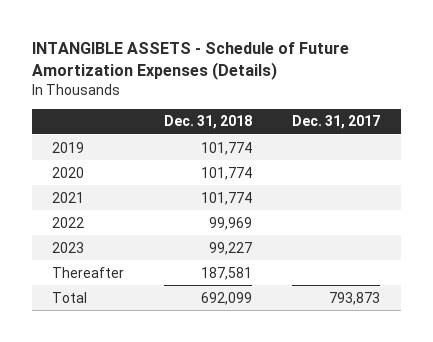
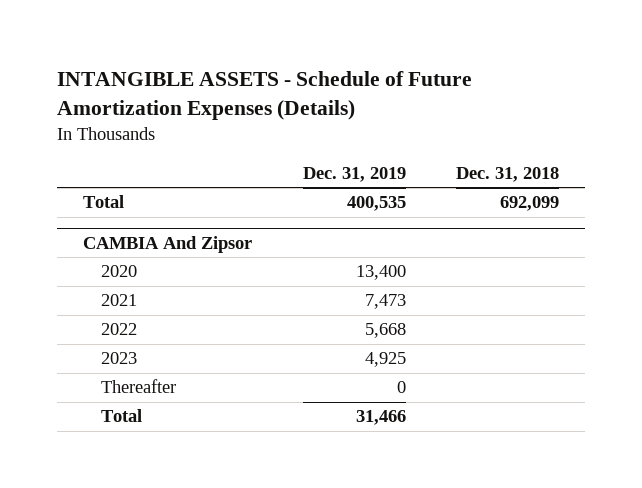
- | Dec. 31, 2018 | Dec. 31, 2017
+ | Dec. 31, 2019 | Dec. 31, 2018
- 2019 | 101,774 |
- 2020 | 101,774 |
- 2021 | 101,774 |
- 2022 | 99,969 |
- 2023 | 99,227 |
- Thereafter | 187,581 |
+ CAMBIA And Zipsor
+ 2020 | 13,400 |
+ 2021 | 7,473 |
+ 2022 | 5,668 |
+ 2023 | 4,925 |
+ Thereafter | 0 |
+ Total | 31,466 |

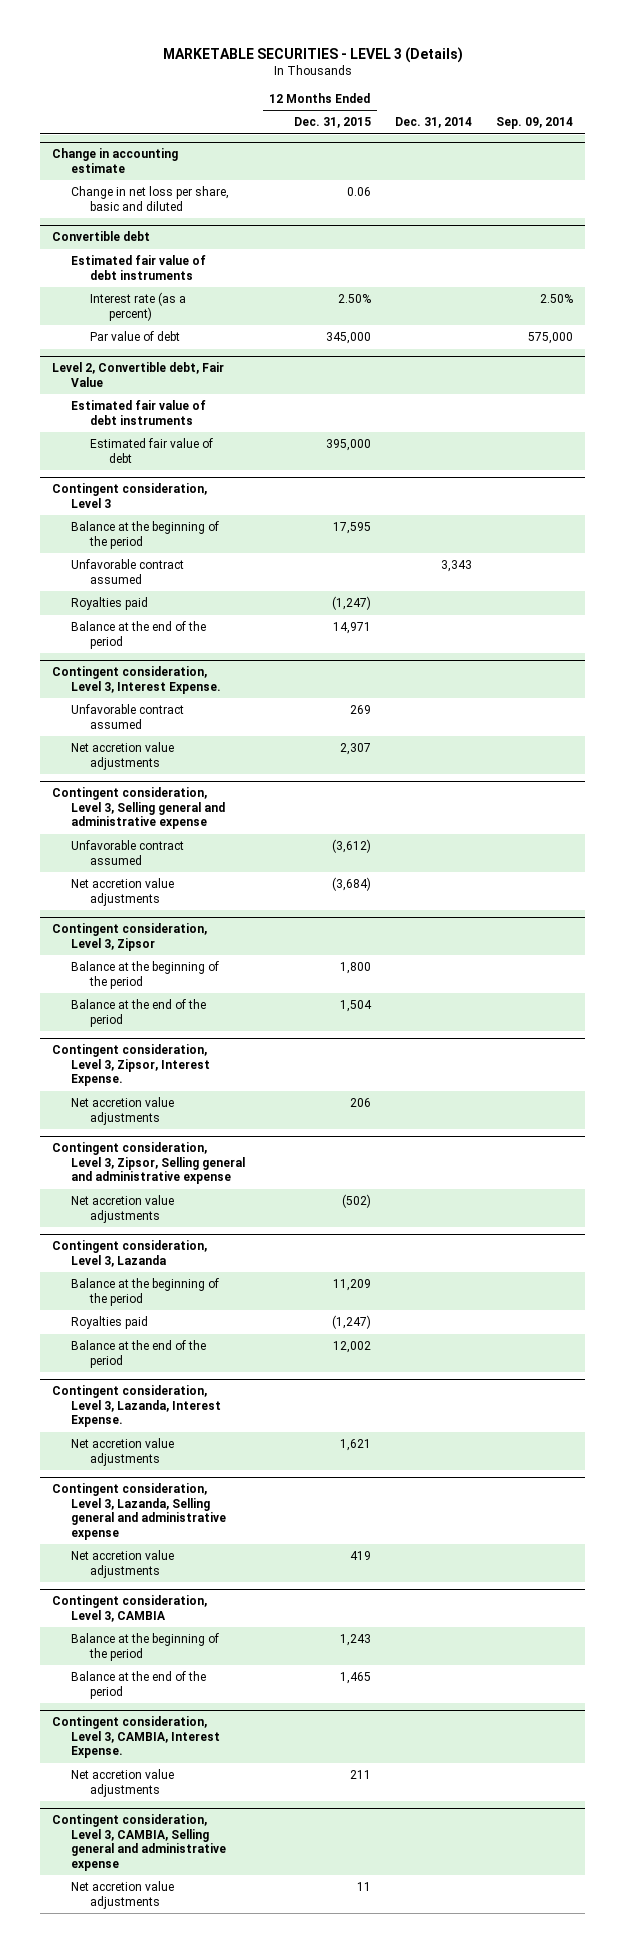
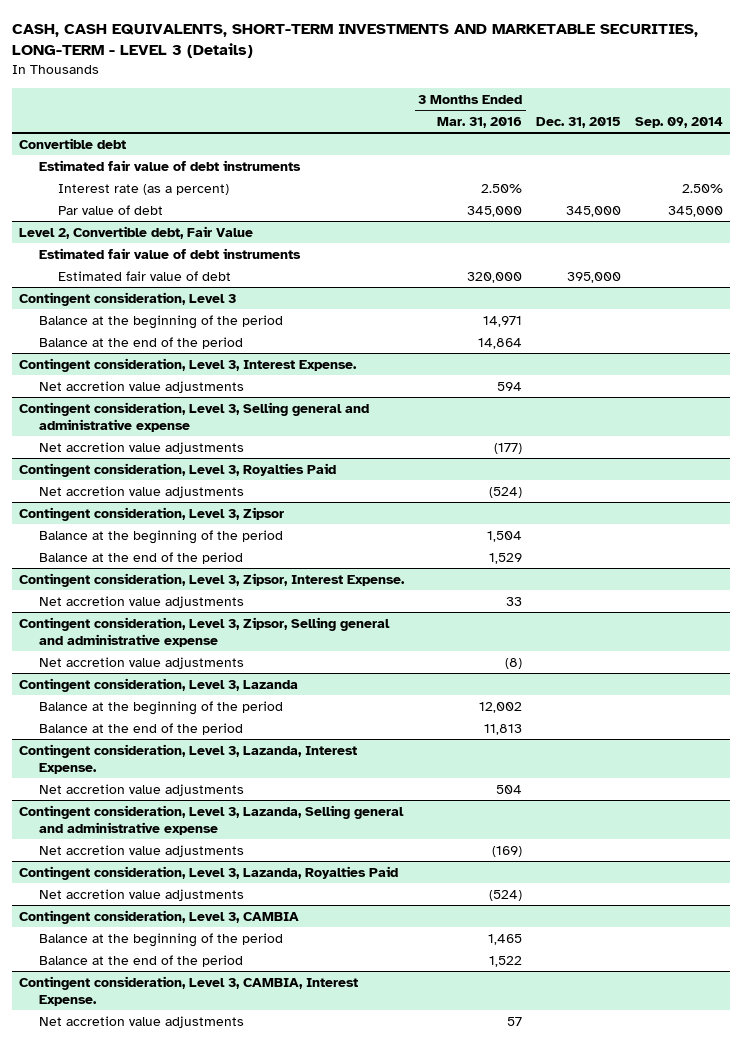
- MARKETABLE SECURITIES - LEVEL 3 (Details)
+ CASH, CASH EQUIVALENTS, SHORT-TERM INVESTMENTS AND MARKETABLE SECURITIES, LONG-TERM - LEVEL 3 (Details)
- | 12 Months Ended Dec. 31, 2015 | Dec. 31, 2014 | Sep. 09, 2014
+ | 3 Months Ended Mar. 31, 2016 | Dec. 31, 2015 | Sep. 09, 2014
- Change in accounting estimate
- Change in net loss per share, basic and diluted | 0.06 | |
@ Convertible debt
- Par value of debt | 345,000 | | 575,000
+ Par value of debt | 345,000 | 345,000 | 345,000
@ Contingent consideration, Level 3
- Unfavorable contract assumed | | 3,343 |
- Royalties paid | (1,247) | |
@ Contingent consideration, Level 3, Interest Expense.
- Unfavorable contract assumed | 269 | |
@ Contingent consideration, Level 3, Selling general and administrative expense
- Unfavorable contract assumed | (3,612) | |
+ Contingent consideration, Level 3, Royalties Paid
+ Net accretion value adjustments | (524) | |
@ Contingent consideration, Level 3, Lazanda
- Royalties paid | (1,247) | |
+ Contingent consideration, Level 3, Lazanda, Royalties Paid
+ Net accretion value adjustments | (524) | |
- Contingent consideration, Level 3, CAMBIA, Selling general and administrative expense
- Net accretion value adjustments | 11 | |

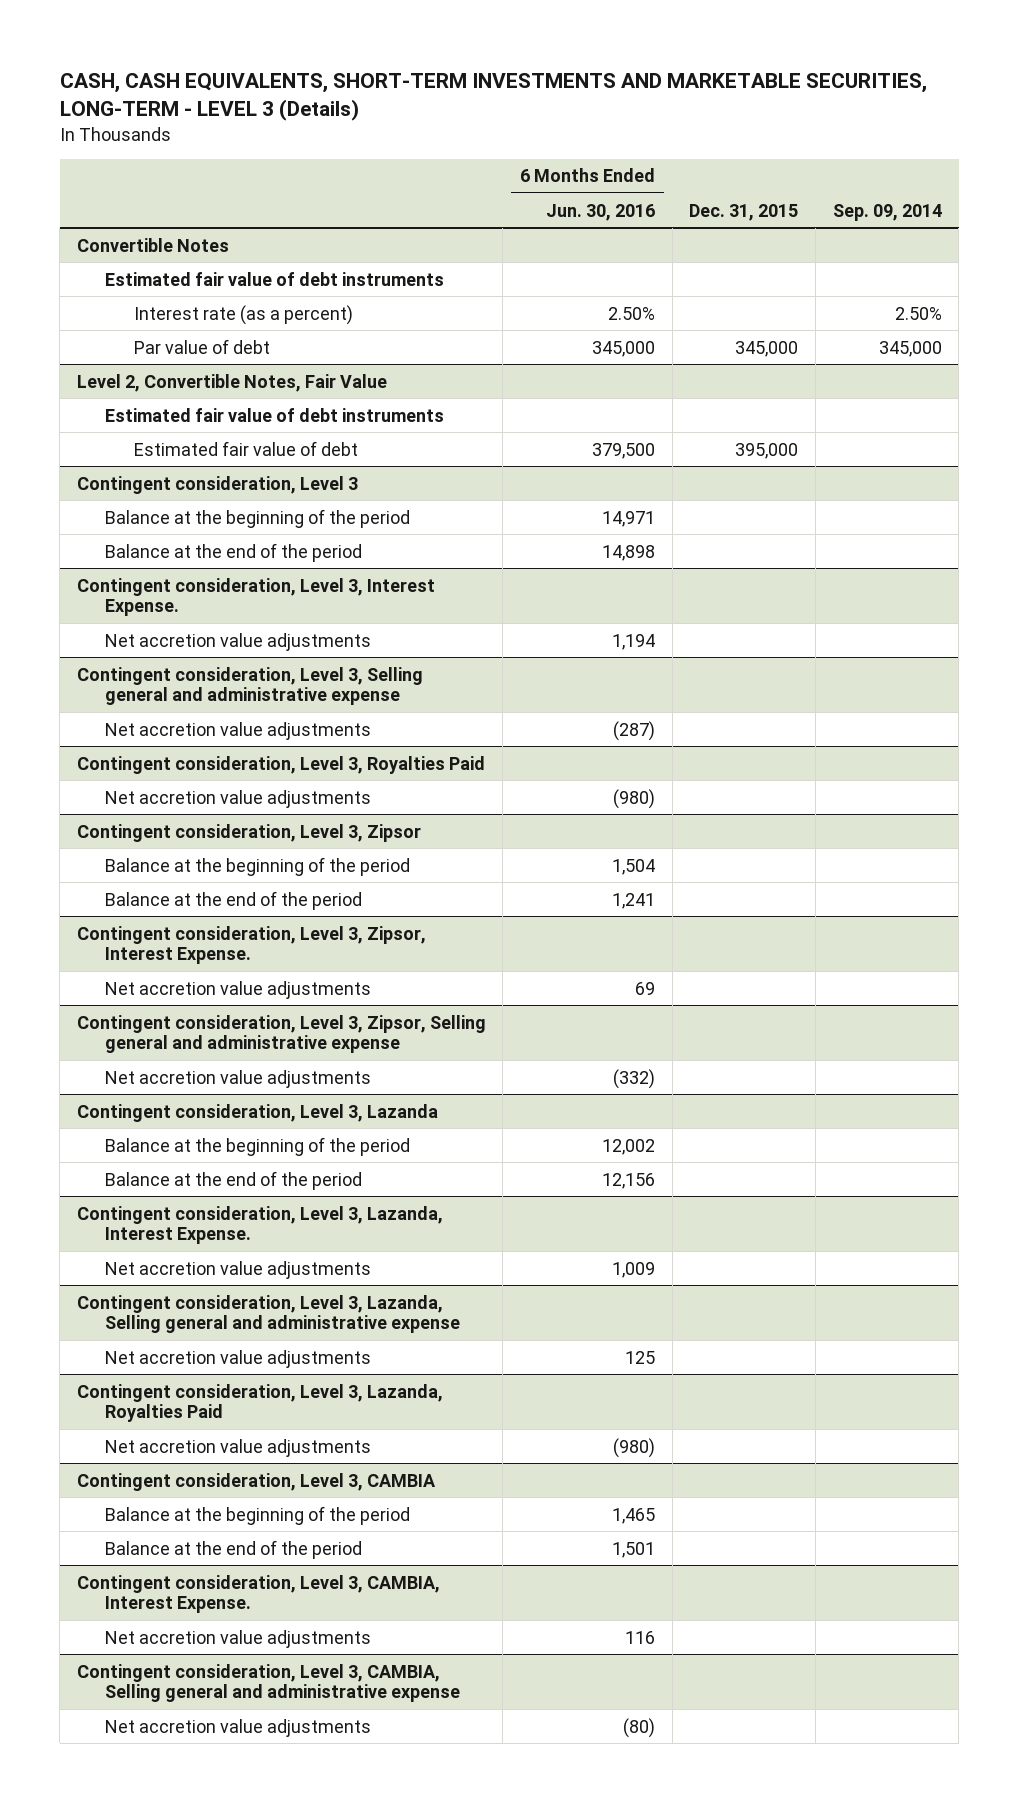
- | 3 Months Ended Mar. 31, 2016 | Dec. 31, 2015 | Sep. 09, 2014
+ | 6 Months Ended Jun. 30, 2016 | Dec. 31, 2015 | Sep. 09, 2014
- Convertible debt
+ Convertible Notes
- Level 2, Convertible debt, Fair Value
+ Level 2, Convertible Notes, Fair Value
+ Contingent consideration, Level 3, CAMBIA, Selling general and administrative expense
+ Net accretion value adjustments | (80) | |

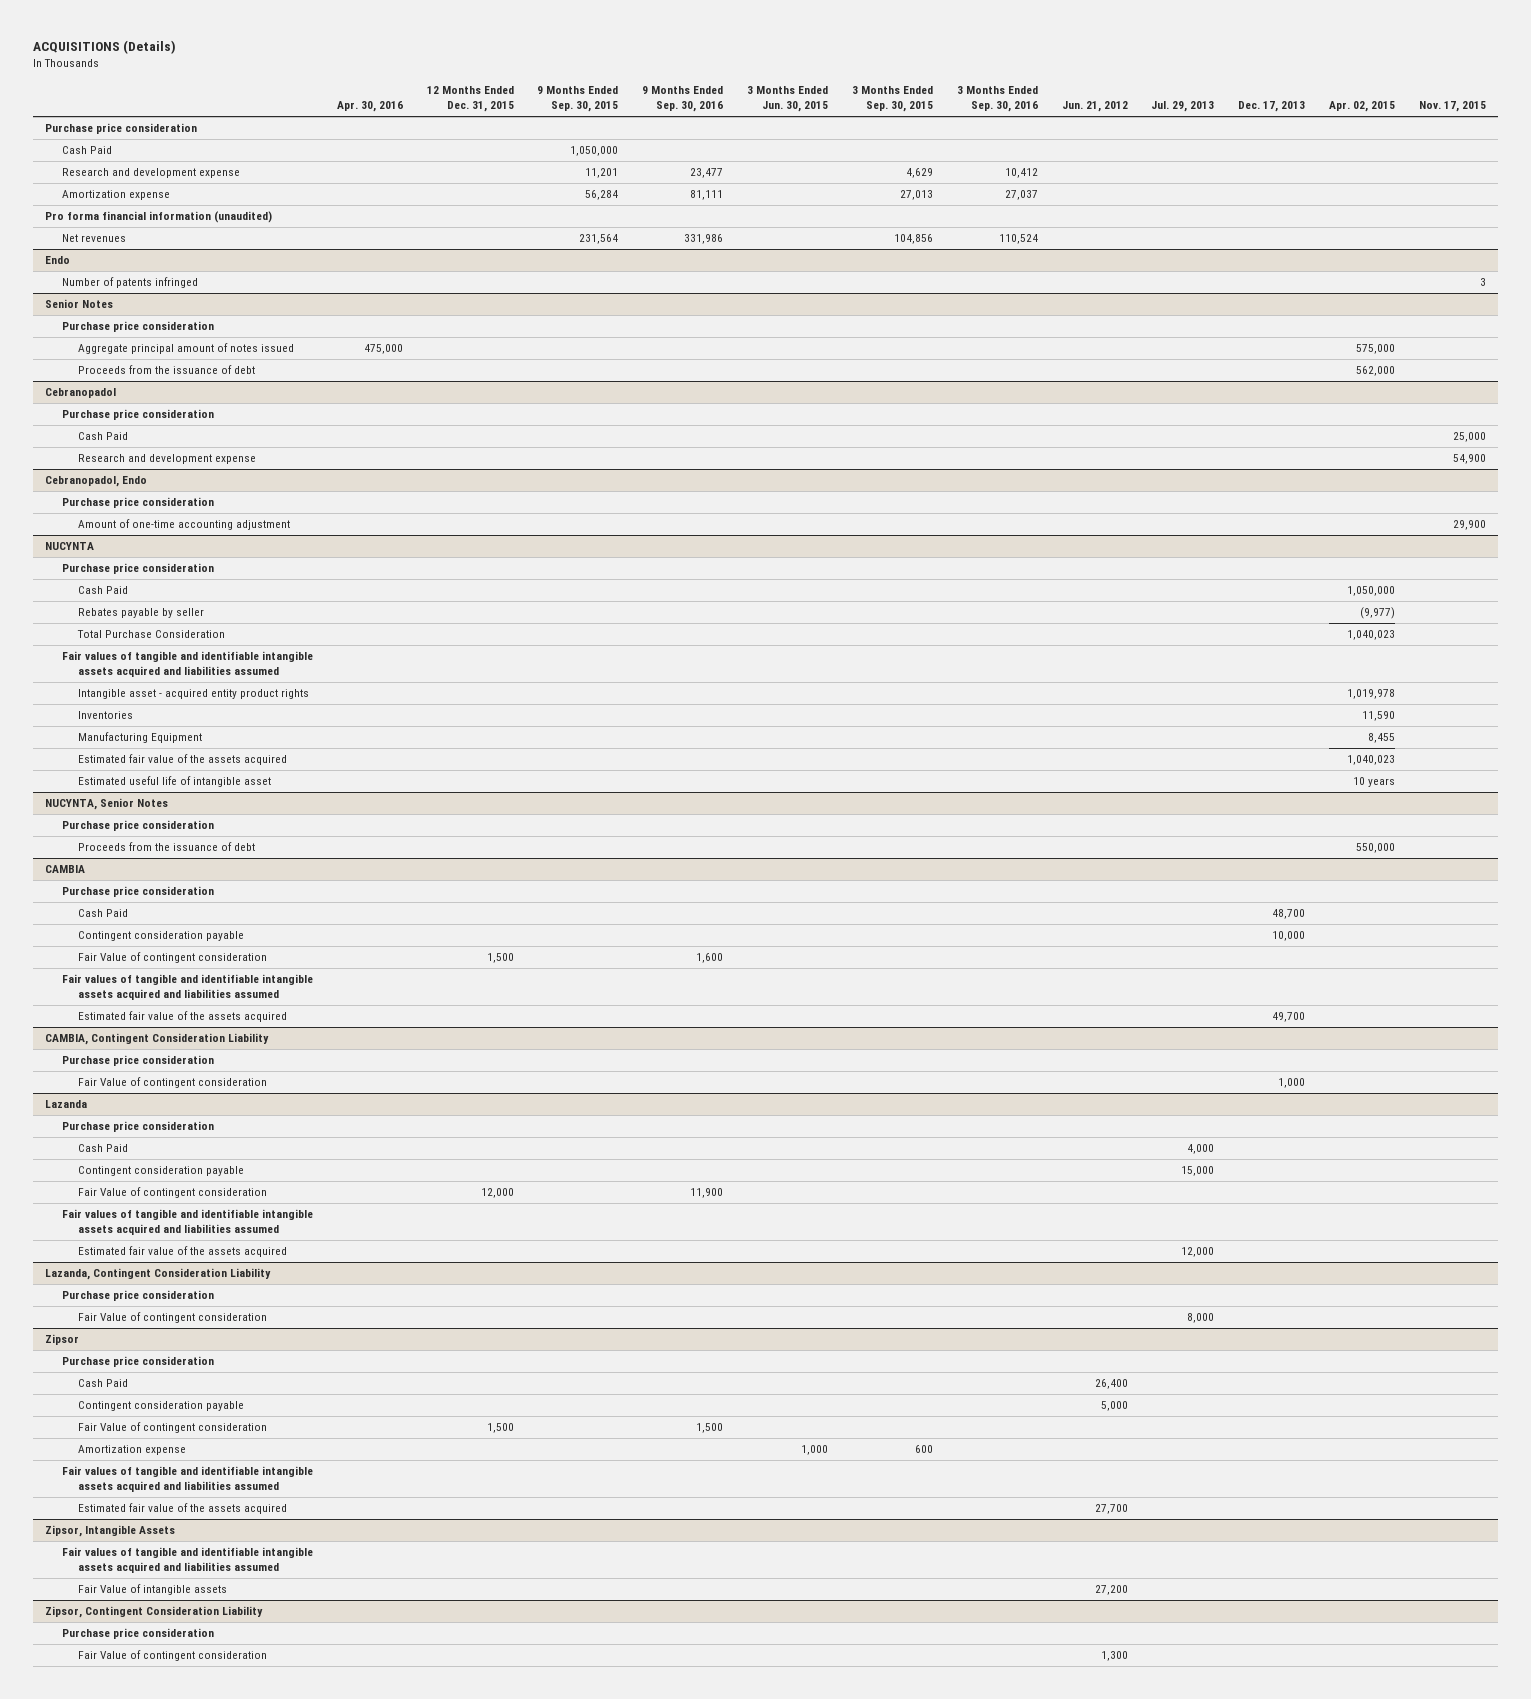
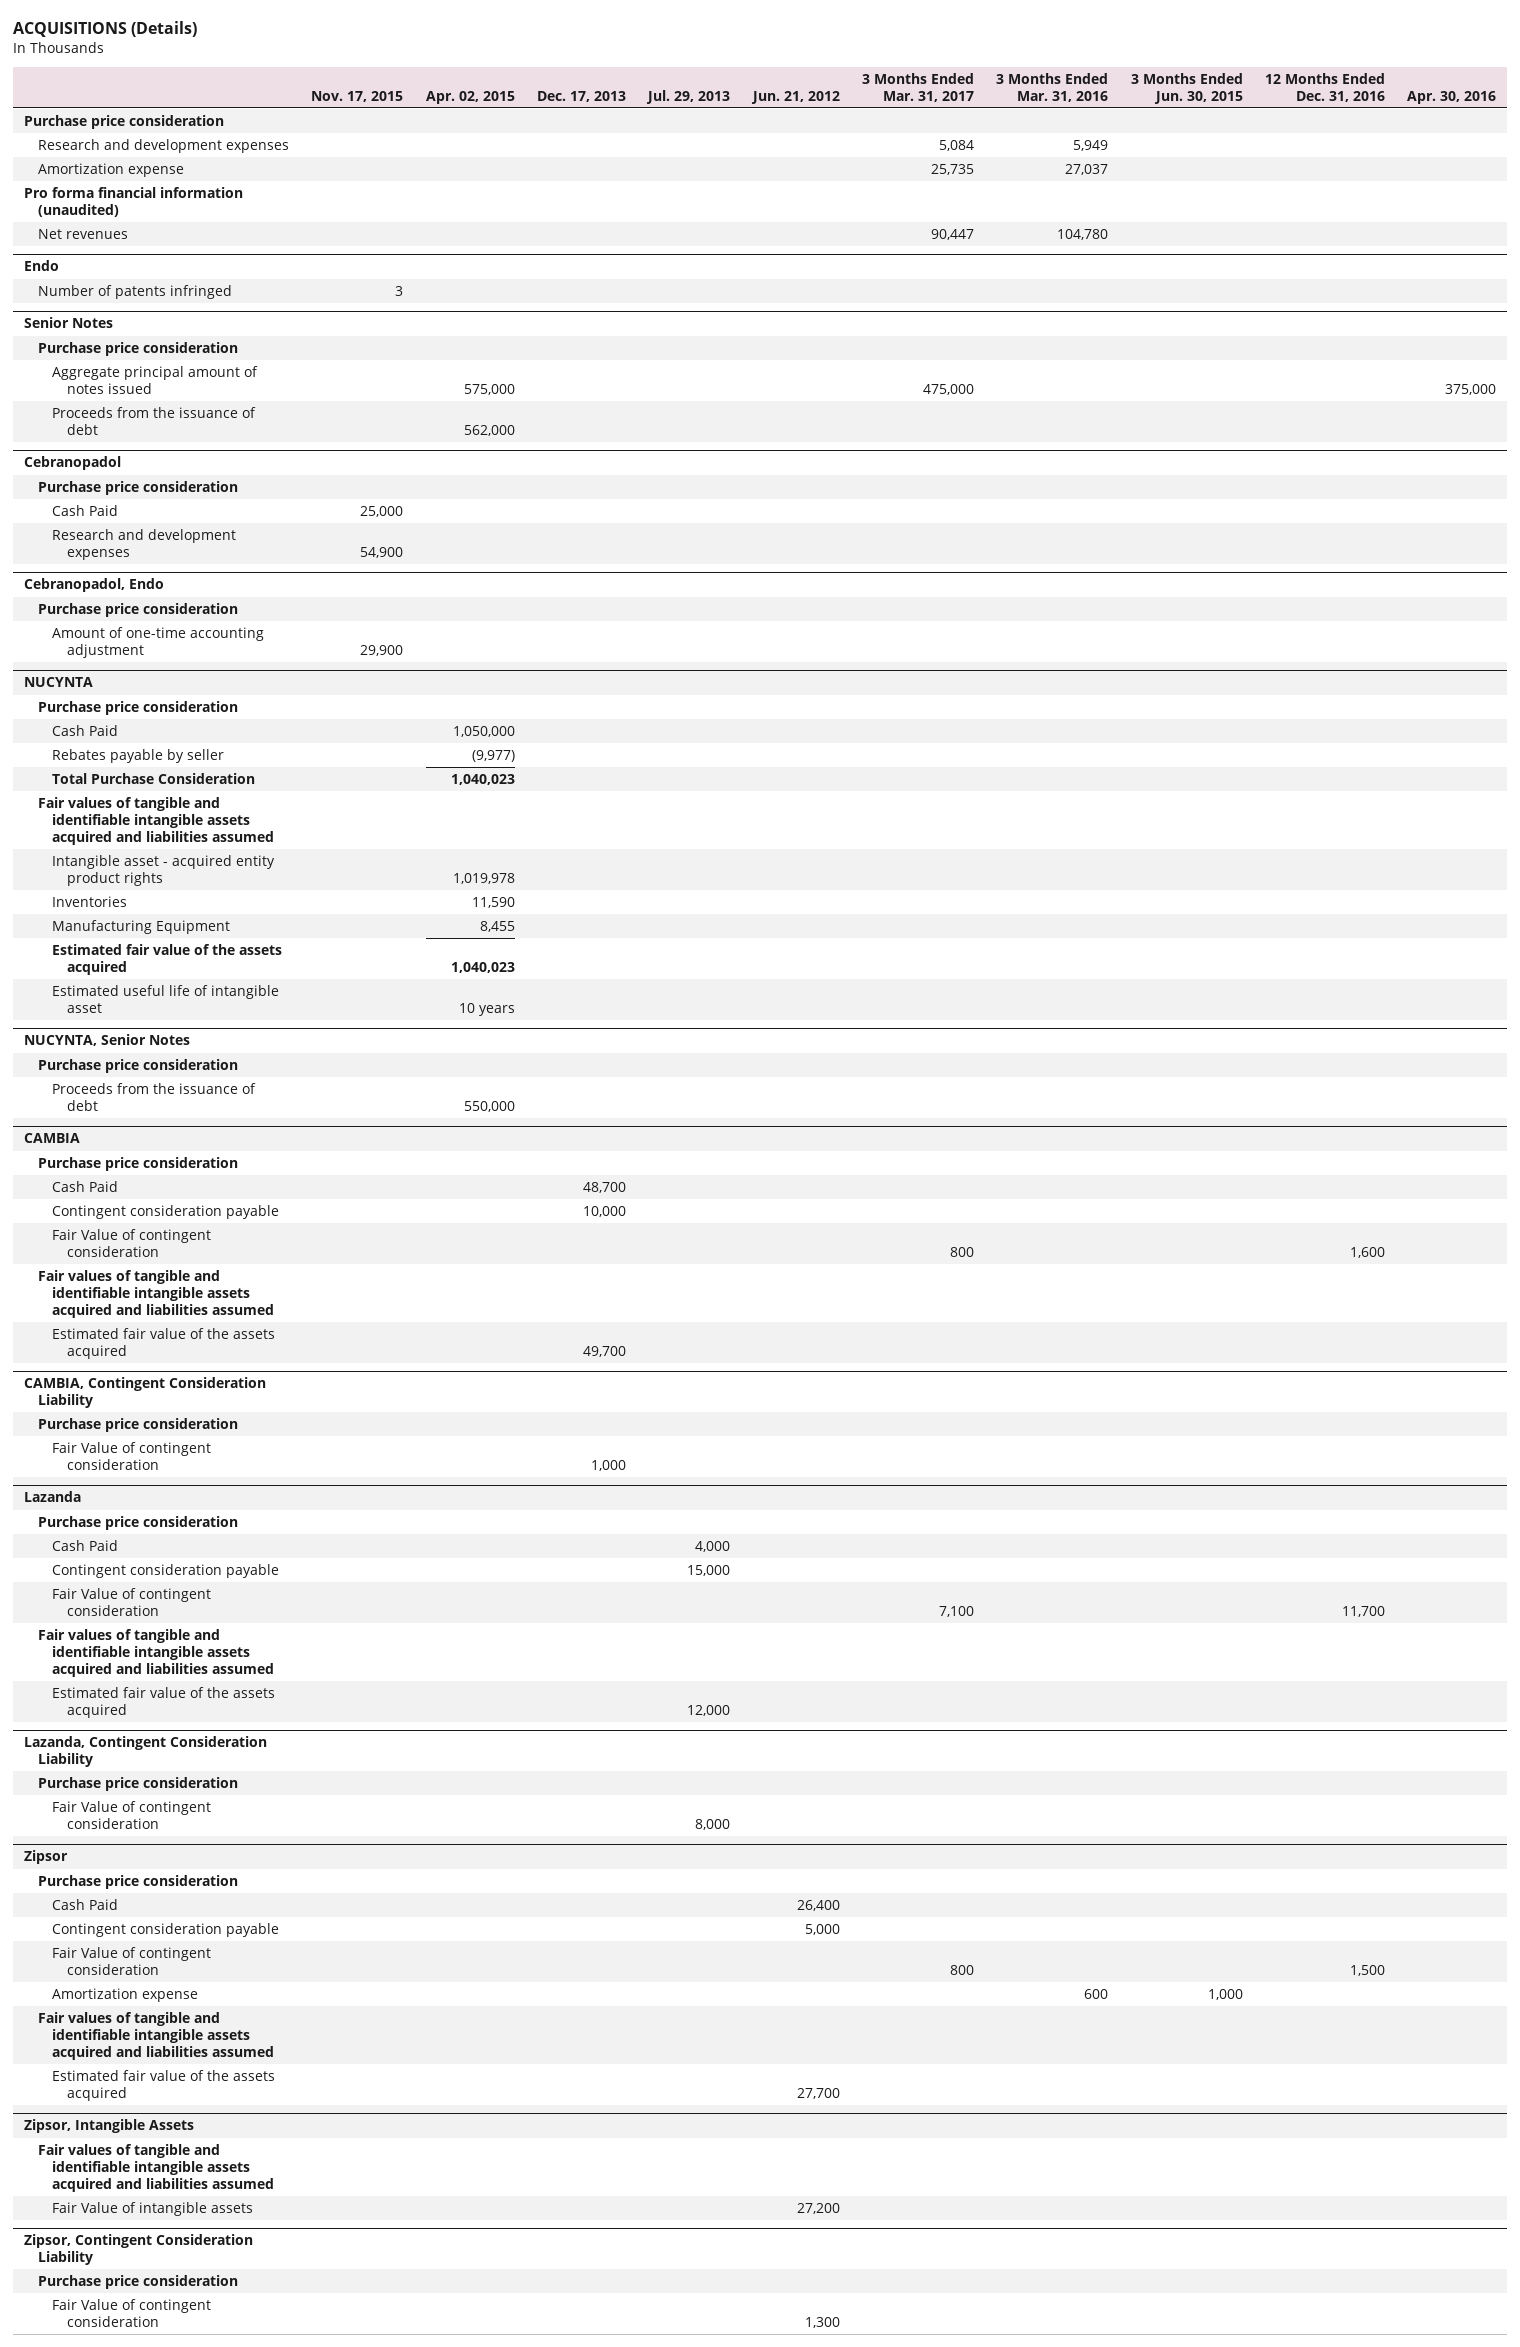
- | Apr. 30, 2016 | 12 Months Ended Dec. 31, 2015 | 9 Months Ended Sep. 30, 2015 | 9 Months Ended Sep. 30, 2016 | 3 Months Ended Jun. 30, 2015 | 3 Months Ended Sep. 30, 2015 | 3 Months Ended Sep. 30, 2016 | Jun. 21, 2012 | Jul. 29, 2013 | Dec. 17, 2013 | Apr. 02, 2015 | Nov. 17, 2015
+ | Nov. 17, 2015 | Apr. 02, 2015 | Dec. 17, 2013 | Jul. 29, 2013 | Jun. 21, 2012 | 3 Months Ended Mar. 31, 2017 | 3 Months Ended Mar. 31, 2016 | 3 Months Ended Jun. 30, 2015 | 12 Months Ended Dec. 31, 2016 | Apr. 30, 2016
- Cash Paid | | | 1,050,000 | | | | | | | | |
- Research and development expense | | | 11,201 | 23,477 | | 4,629 | 10,412 | | | | |
+ Research and development expenses | | | | | | 5,084 | 5,949 | | |
@ Senior Notes
- Aggregate principal amount of notes issued | 475,000 | | | | | | | | | | 575,000 |
+ Aggregate principal amount of notes issued | | 575,000 | | | | 475,000 | | | | 375,000
@ Cebranopadol
- Research and development expense | | | | | | | | | | | | 54,900
+ Research and development expenses | 54,900 | | | | | | | | |

